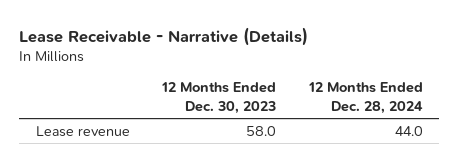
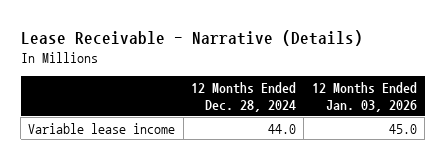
- | 12 Months Ended Dec. 30, 2023 | 12 Months Ended Dec. 28, 2024
+ | 12 Months Ended Dec. 28, 2024 | 12 Months Ended Jan. 03, 2026
- Lease revenue | 58.0 | 44.0
+ Variable lease income | 44.0 | 45.0

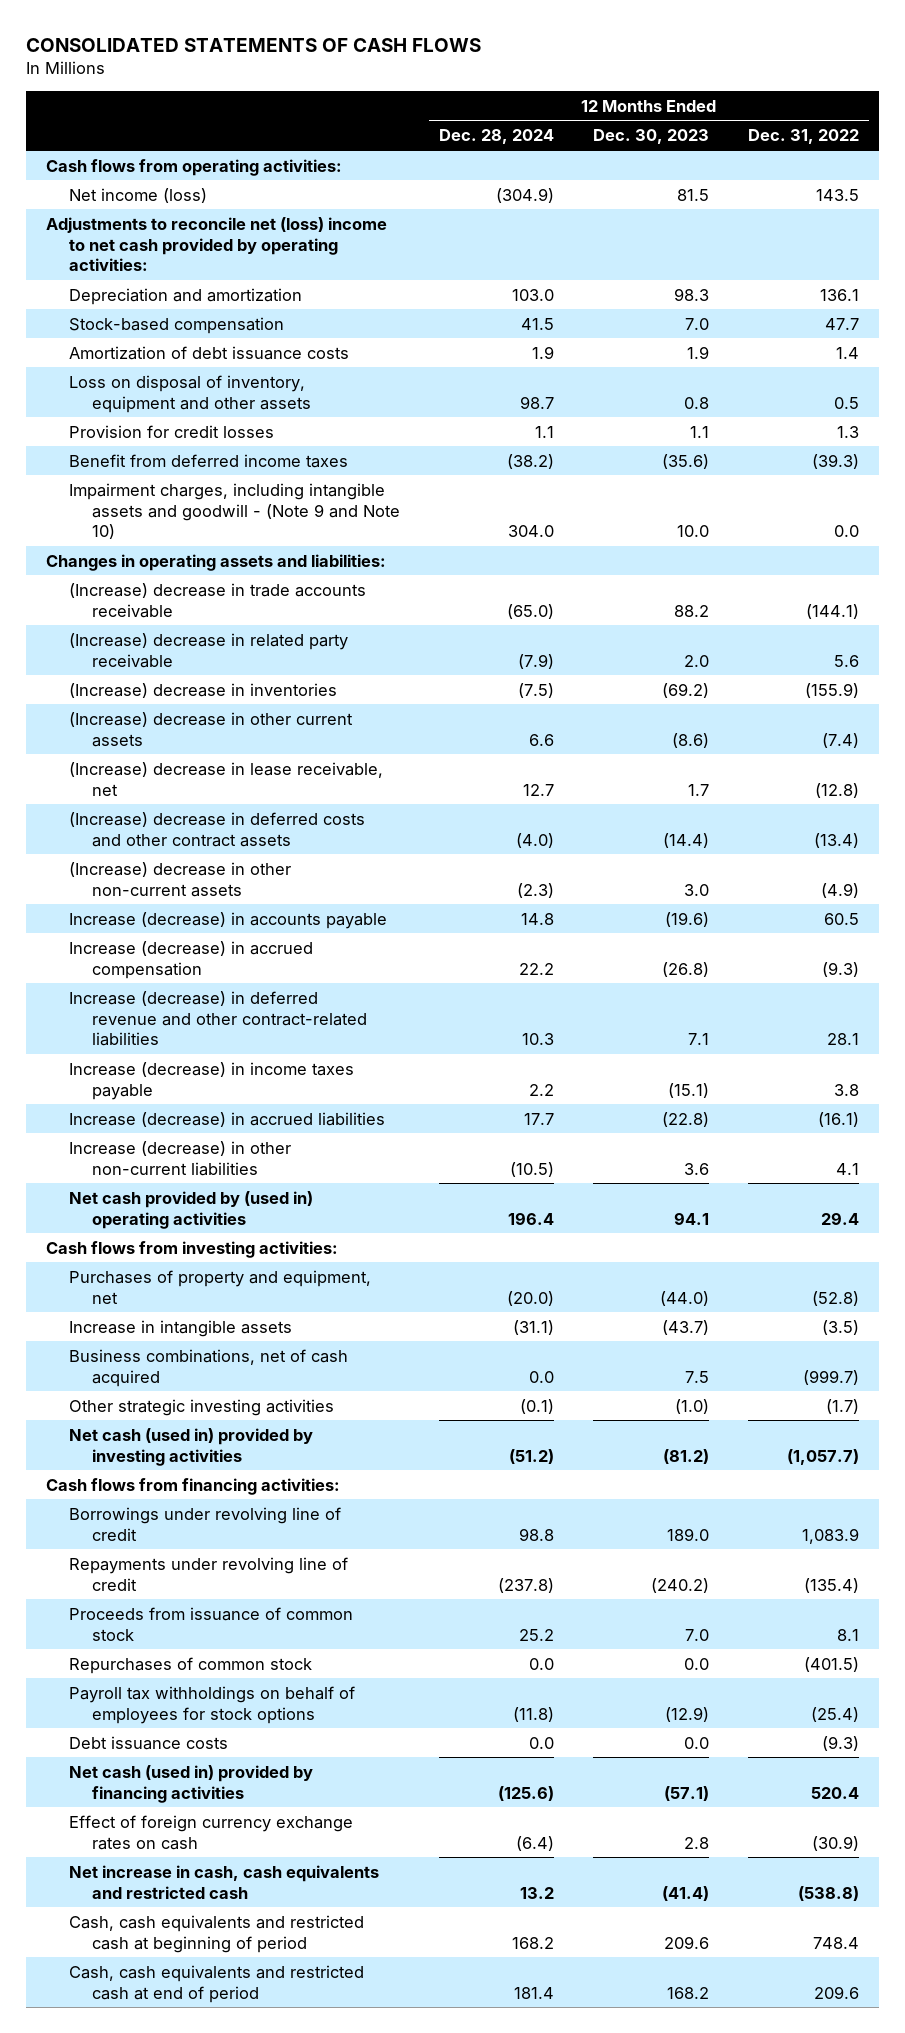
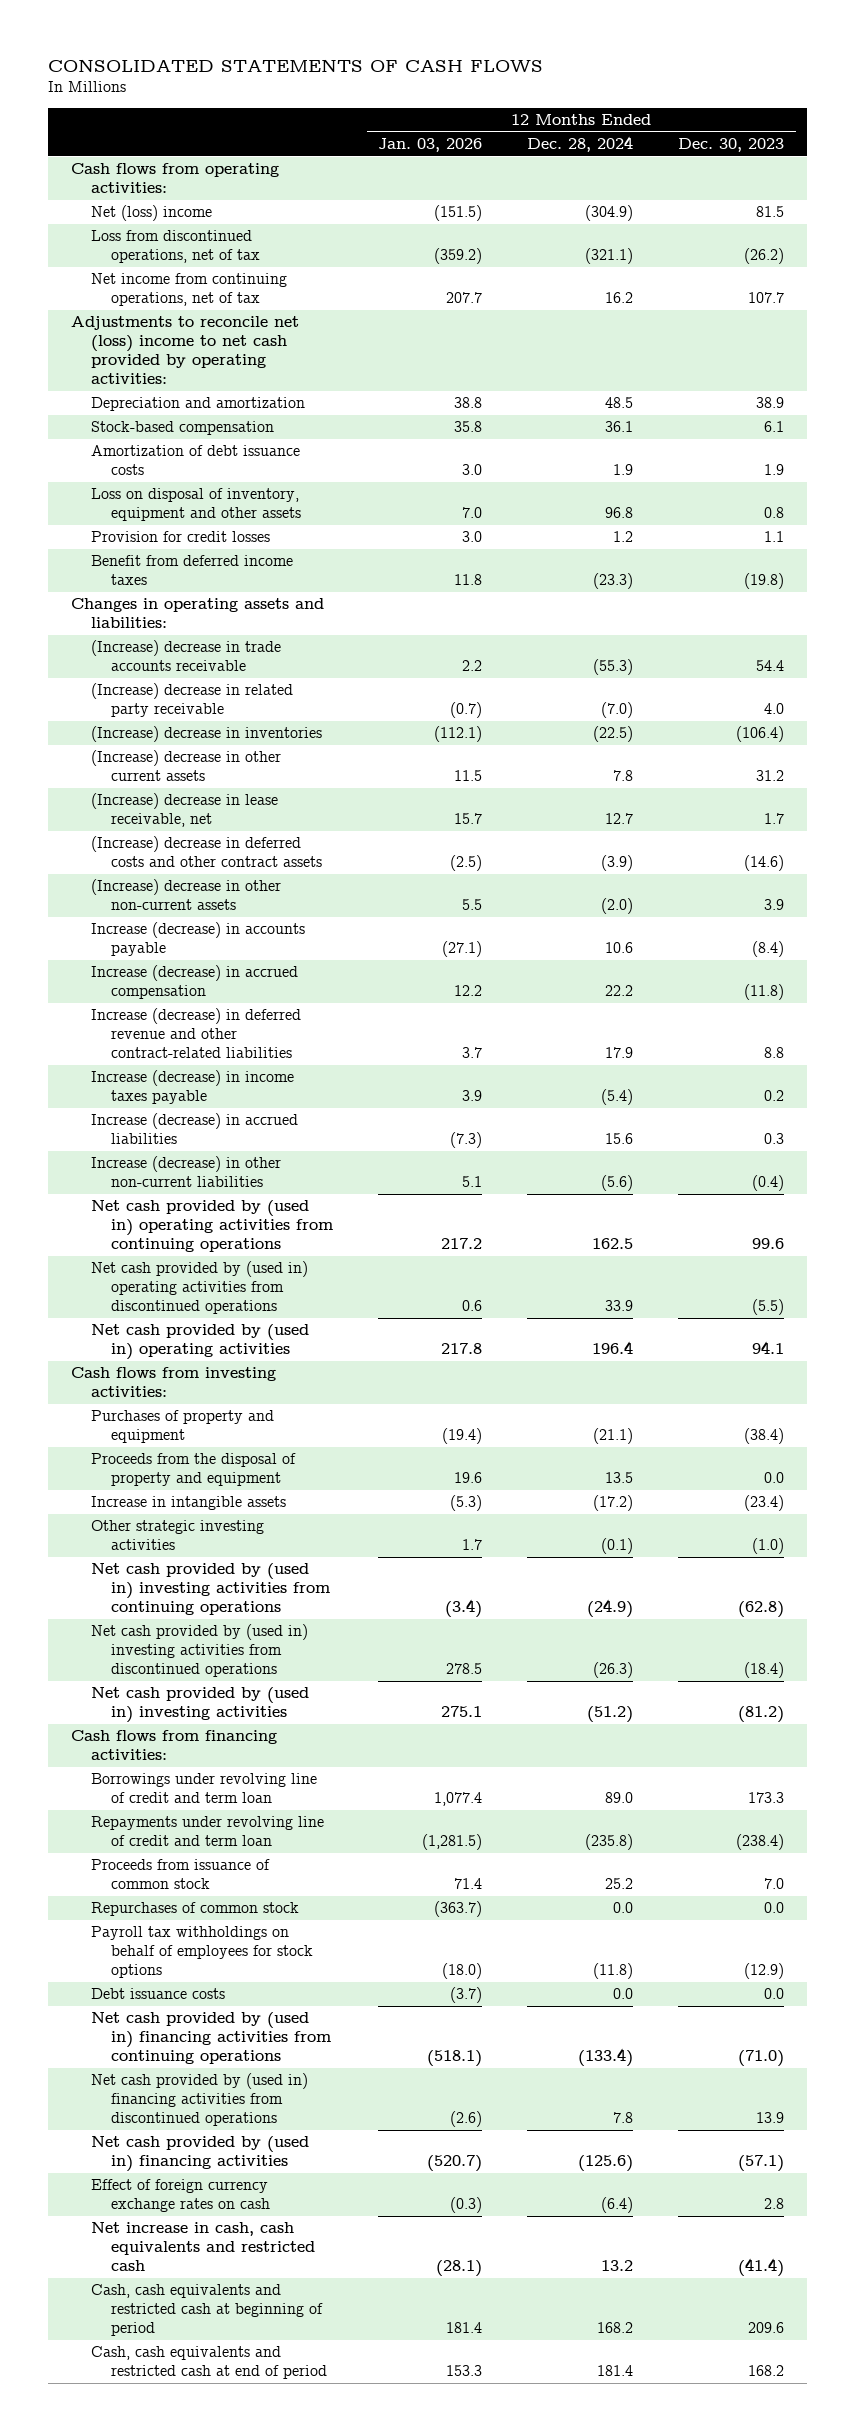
- | 12 Months Ended Dec. 28, 2024 | 12 Months Ended Dec. 30, 2023 | 12 Months Ended Dec. 31, 2022
+ | 12 Months Ended Jan. 03, 2026 | 12 Months Ended Dec. 28, 2024 | 12 Months Ended Dec. 30, 2023
- Net income (loss) | (304.9) | 81.5 | 143.5
+ Net (loss) income | (151.5) | (304.9) | 81.5
+ Loss from discontinued operations, net of tax | (359.2) | (321.1) | (26.2)
+ Net income from continuing operations, net of tax | 207.7 | 16.2 | 107.7
- Depreciation and amortization | 103.0 | 98.3 | 136.1
- Stock-based compensation | 41.5 | 7.0 | 47.7
+ Depreciation and amortization | 38.8 | 48.5 | 38.9
+ Stock-based compensation | 35.8 | 36.1 | 6.1
- Loss on disposal of inventory, equipment and other assets | 98.7 | 0.8 | 0.5
- Provision for credit losses | 1.1 | 1.1 | 1.3
- Benefit from deferred income taxes | (38.2) | (35.6) | (39.3)
- Impairment charges, including intangible assets and goodwill - (Note 9 and Note 10) | 304.0 | 10.0 | 0.0
+ Loss on disposal of inventory, equipment and other assets | 7.0 | 96.8 | 0.8
+ Provision for credit losses | 3.0 | 1.2 | 1.1
+ Benefit from deferred income taxes | 11.8 | (23.3) | (19.8)
- (Increase) decrease in trade accounts receivable | (65.0) | 88.2 | (144.1)
- (Increase) decrease in related party receivable | (7.9) | 2.0 | 5.6
- (Increase) decrease in inventories | (7.5) | (69.2) | (155.9)
- (Increase) decrease in other current assets | 6.6 | (8.6) | (7.4)
+ (Increase) decrease in trade accounts receivable | 2.2 | (55.3) | 54.4
+ (Increase) decrease in related party receivable | (0.7) | (7.0) | 4.0
+ (Increase) decrease in inventories | (112.1) | (22.5) | (106.4)
+ (Increase) decrease in other current assets | 11.5 | 7.8 | 31.2
- (Increase) decrease in deferred costs and other contract assets | (4.0) | (14.4) | (13.4)
- (Increase) decrease in other non-current assets | (2.3) | 3.0 | (4.9)
- Increase (decrease) in accounts payable | 14.8 | (19.6) | 60.5
- Increase (decrease) in accrued compensation | 22.2 | (26.8) | (9.3)
- Increase (decrease) in deferred revenue and other contract-related liabilities | 10.3 | 7.1 | 28.1
- Increase (decrease) in income taxes payable | 2.2 | (15.1) | 3.8
- Increase (decrease) in accrued liabilities | 17.7 | (22.8) | (16.1)
- Increase (decrease) in other non-current liabilities | (10.5) | 3.6 | 4.1
+ (Increase) decrease in deferred costs and other contract assets | (2.5) | (3.9) | (14.6)
+ (Increase) decrease in other non-current assets | 5.5 | (2.0) | 3.9
+ Increase (decrease) in accounts payable | (27.1) | 10.6 | (8.4)
+ Increase (decrease) in accrued compensation | 12.2 | 22.2 | (11.8)
+ Increase (decrease) in deferred revenue and other contract-related liabilities | 3.7 | 17.9 | 8.8
+ Increase (decrease) in income taxes payable | 3.9 | (5.4) | 0.2
+ Increase (decrease) in accrued liabilities | (7.3) | 15.6 | 0.3
+ Increase (decrease) in other non-current liabilities | 5.1 | (5.6) | (0.4)
+ Net cash provided by (used in) operating activities from continuing operations | 217.2 | 162.5 | 99.6
+ Net cash provided by (used in) operating activities from discontinued operations | 0.6 | 33.9 | (5.5)
- Purchases of property and equipment, net | (20.0) | (44.0) | (52.8)
- Increase in intangible assets | (31.1) | (43.7) | (3.5)
- Business combinations, net of cash acquired | 0.0 | 7.5 | (999.7)
+ Purchases of property and equipment | (19.4) | (21.1) | (38.4)
+ Proceeds from the disposal of property and equipment | 19.6 | 13.5 | 0.0
+ Increase in intangible assets | (5.3) | (17.2) | (23.4)
- Net cash (used in) provided by investing activities | (51.2) | (81.2) | (1,057.7)
+ Net cash provided by (used in) investing activities from continuing operations | (3.4) | (24.9) | (62.8)
+ Net cash provided by (used in) investing activities from discontinued operations | 278.5 | (26.3) | (18.4)
+ Net cash provided by (used in) investing activities | 275.1 | (51.2) | (81.2)
- Borrowings under revolving line of credit | 98.8 | 189.0 | 1,083.9
- Repayments under revolving line of credit | (237.8) | (240.2) | (135.4)
+ Borrowings under revolving line of credit and term loan | 1,077.4 | 89.0 | 173.3
+ Repayments under revolving line of credit and term loan | (1,281.5) | (235.8) | (238.4)
- Net cash (used in) provided by financing activities | (125.6) | (57.1) | 520.4
+ Net cash provided by (used in) financing activities from continuing operations | (518.1) | (133.4) | (71.0)
+ Net cash provided by (used in) financing activities from discontinued operations | (2.6) | 7.8 | 13.9
+ Net cash provided by (used in) financing activities | (520.7) | (125.6) | (57.1)

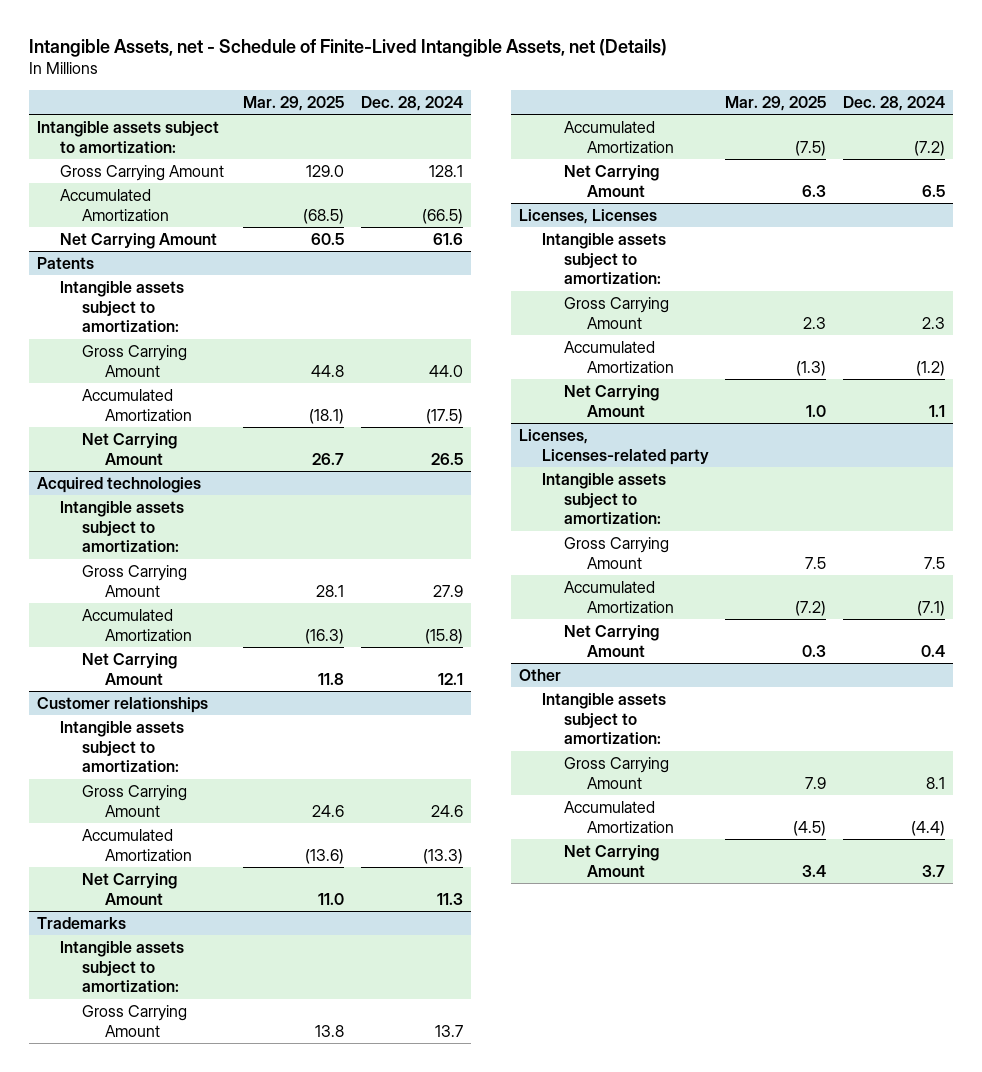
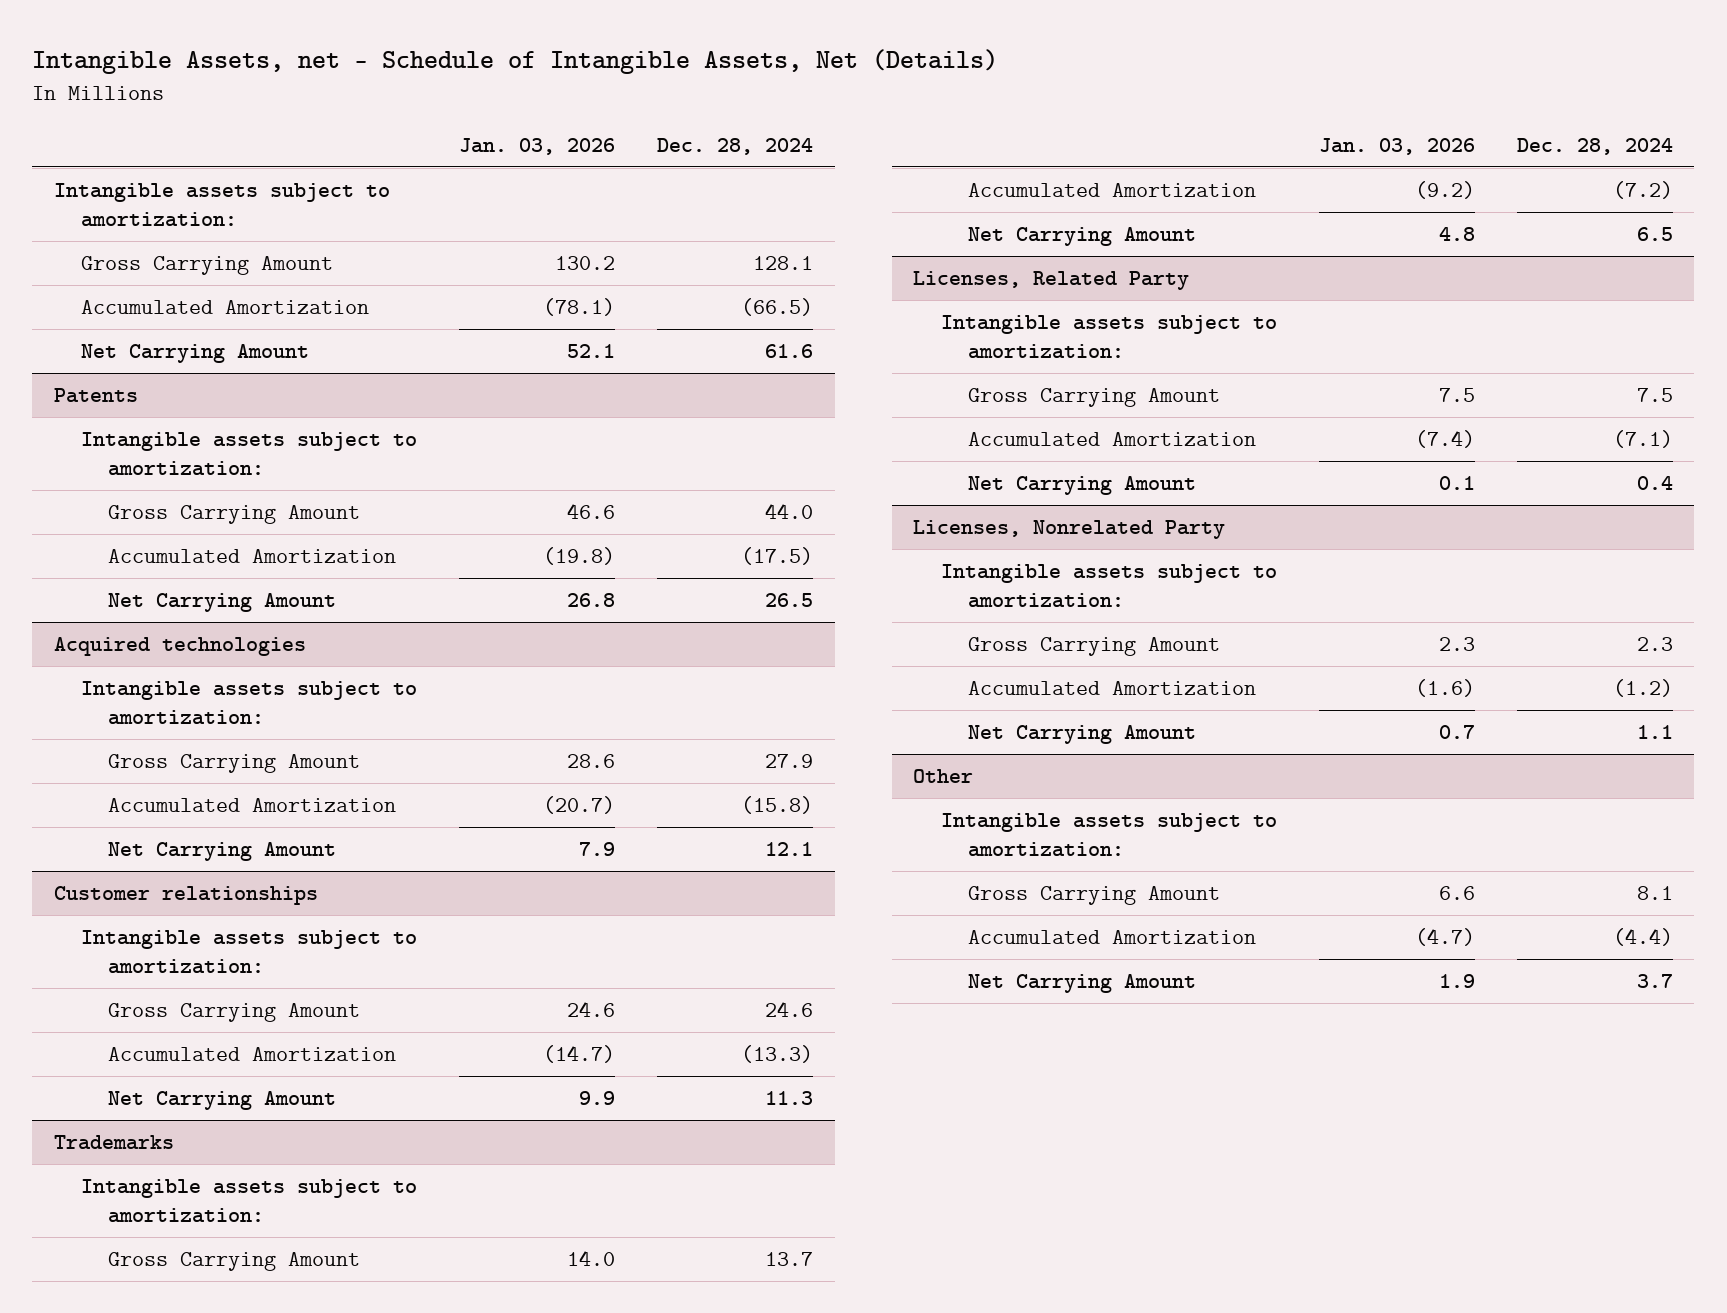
- Intangible Assets, net - Schedule of Finite-Lived Intangible Assets, net (Details)
+ Intangible Assets, net - Schedule of Intangible Assets, Net (Details)
- | Mar. 29, 2025 | Dec. 28, 2024
+ | Jan. 03, 2026 | Dec. 28, 2024
- Licenses, Licenses
- Intangible assets subject to amortization:
- Gross Carrying Amount | 2.3 | 2.3
- Accumulated Amortization | (1.3) | (1.2)
- Net Carrying Amount | 1.0 | 1.1
- Licenses, Licenses-related party
+ Licenses, Related Party
+ Licenses, Nonrelated Party
+ Intangible assets subject to amortization:
+ Gross Carrying Amount | 2.3 | 2.3
+ Accumulated Amortization | (1.6) | (1.2)
+ Net Carrying Amount | 0.7 | 1.1

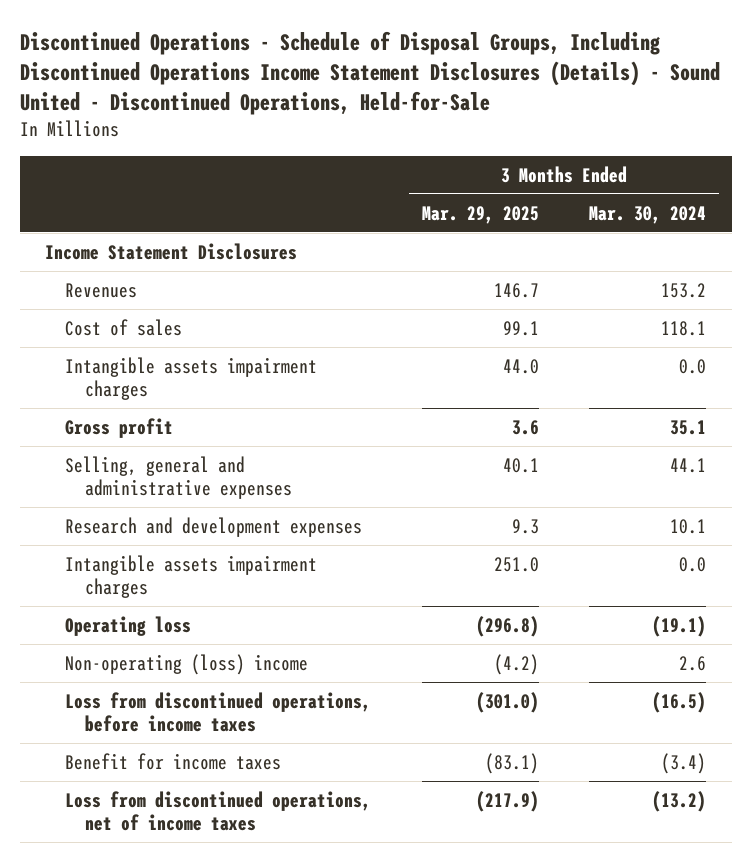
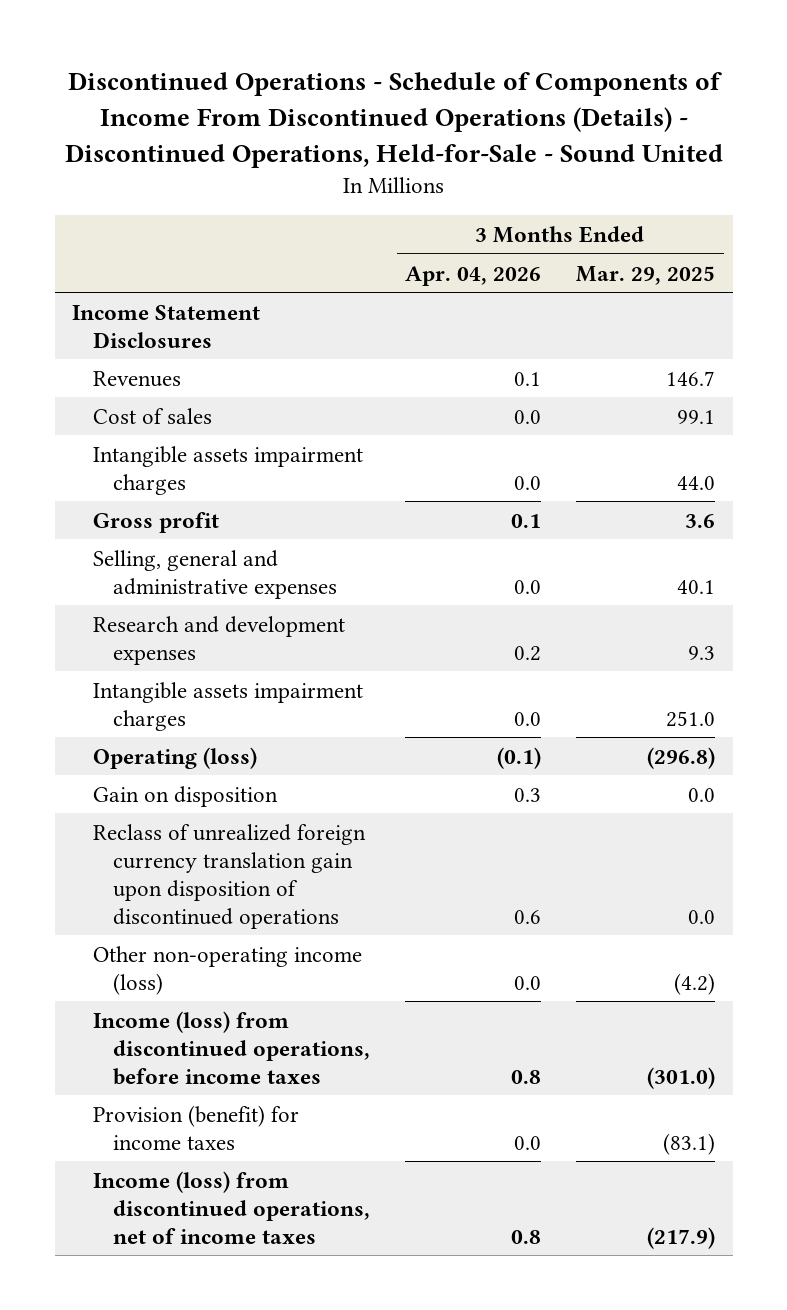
- Discontinued Operations - Schedule of Disposal Groups, Including Discontinued Operations Income Statement Disclosures (Details) - Sound United - Discontinued Operations, Held-for-Sale
+ Discontinued Operations - Schedule of Components of Income From Discontinued Operations (Details) - Discontinued Operations, Held-for-Sale - Sound United
- | 3 Months Ended Mar. 29, 2025 | 3 Months Ended Mar. 30, 2024
+ | 3 Months Ended Apr. 04, 2026 | 3 Months Ended Mar. 29, 2025
- Operating loss | (296.8) | (19.1)
- Non-operating (loss) income | (4.2) | 2.6
- Loss from discontinued operations, before income taxes | (301.0) | (16.5)
- Benefit for income taxes | (83.1) | (3.4)
- Loss from discontinued operations, net of income taxes | (217.9) | (13.2)
+ Operating (loss) | (0.1) | (296.8)
+ Gain on disposition | 0.3 | 0.0
+ Reclass of unrealized foreign currency translation gain upon disposition of discontinued operations | 0.6 | 0.0
+ Other non-operating income (loss) | 0.0 | (4.2)
+ Income (loss) from discontinued operations, before income taxes | 0.8 | (301.0)
+ Provision (benefit) for income taxes | 0.0 | (83.1)
+ Income (loss) from discontinued operations, net of income taxes | 0.8 | (217.9)

